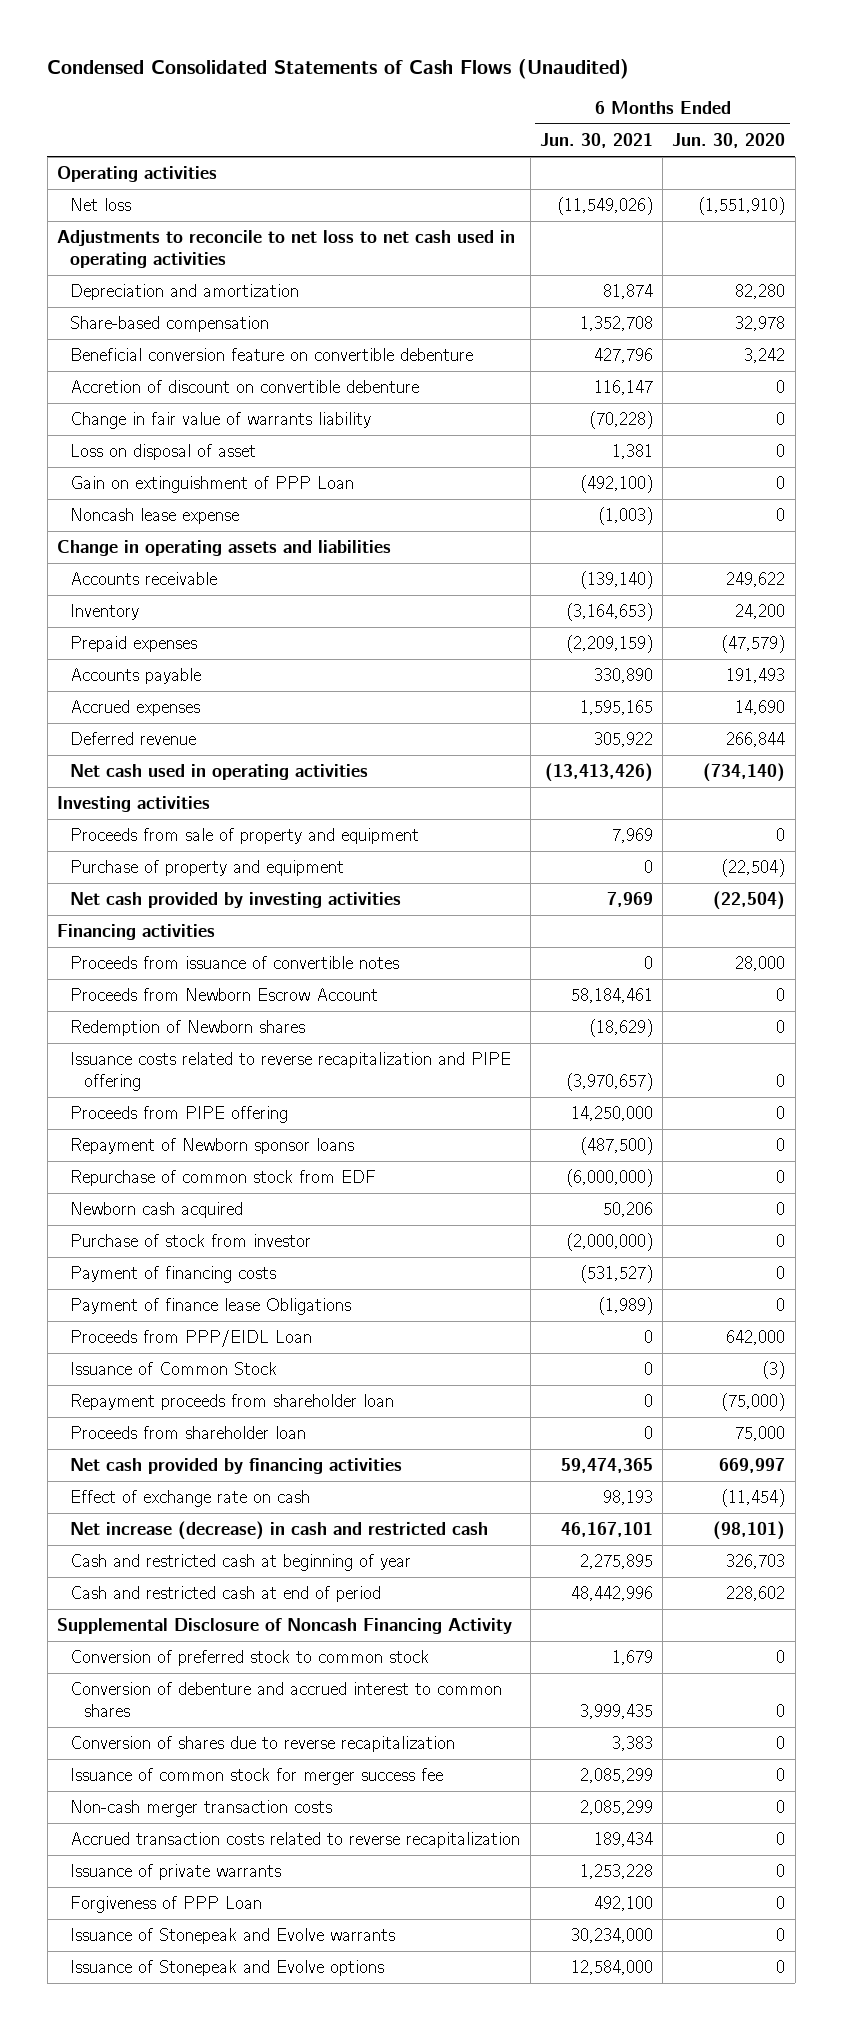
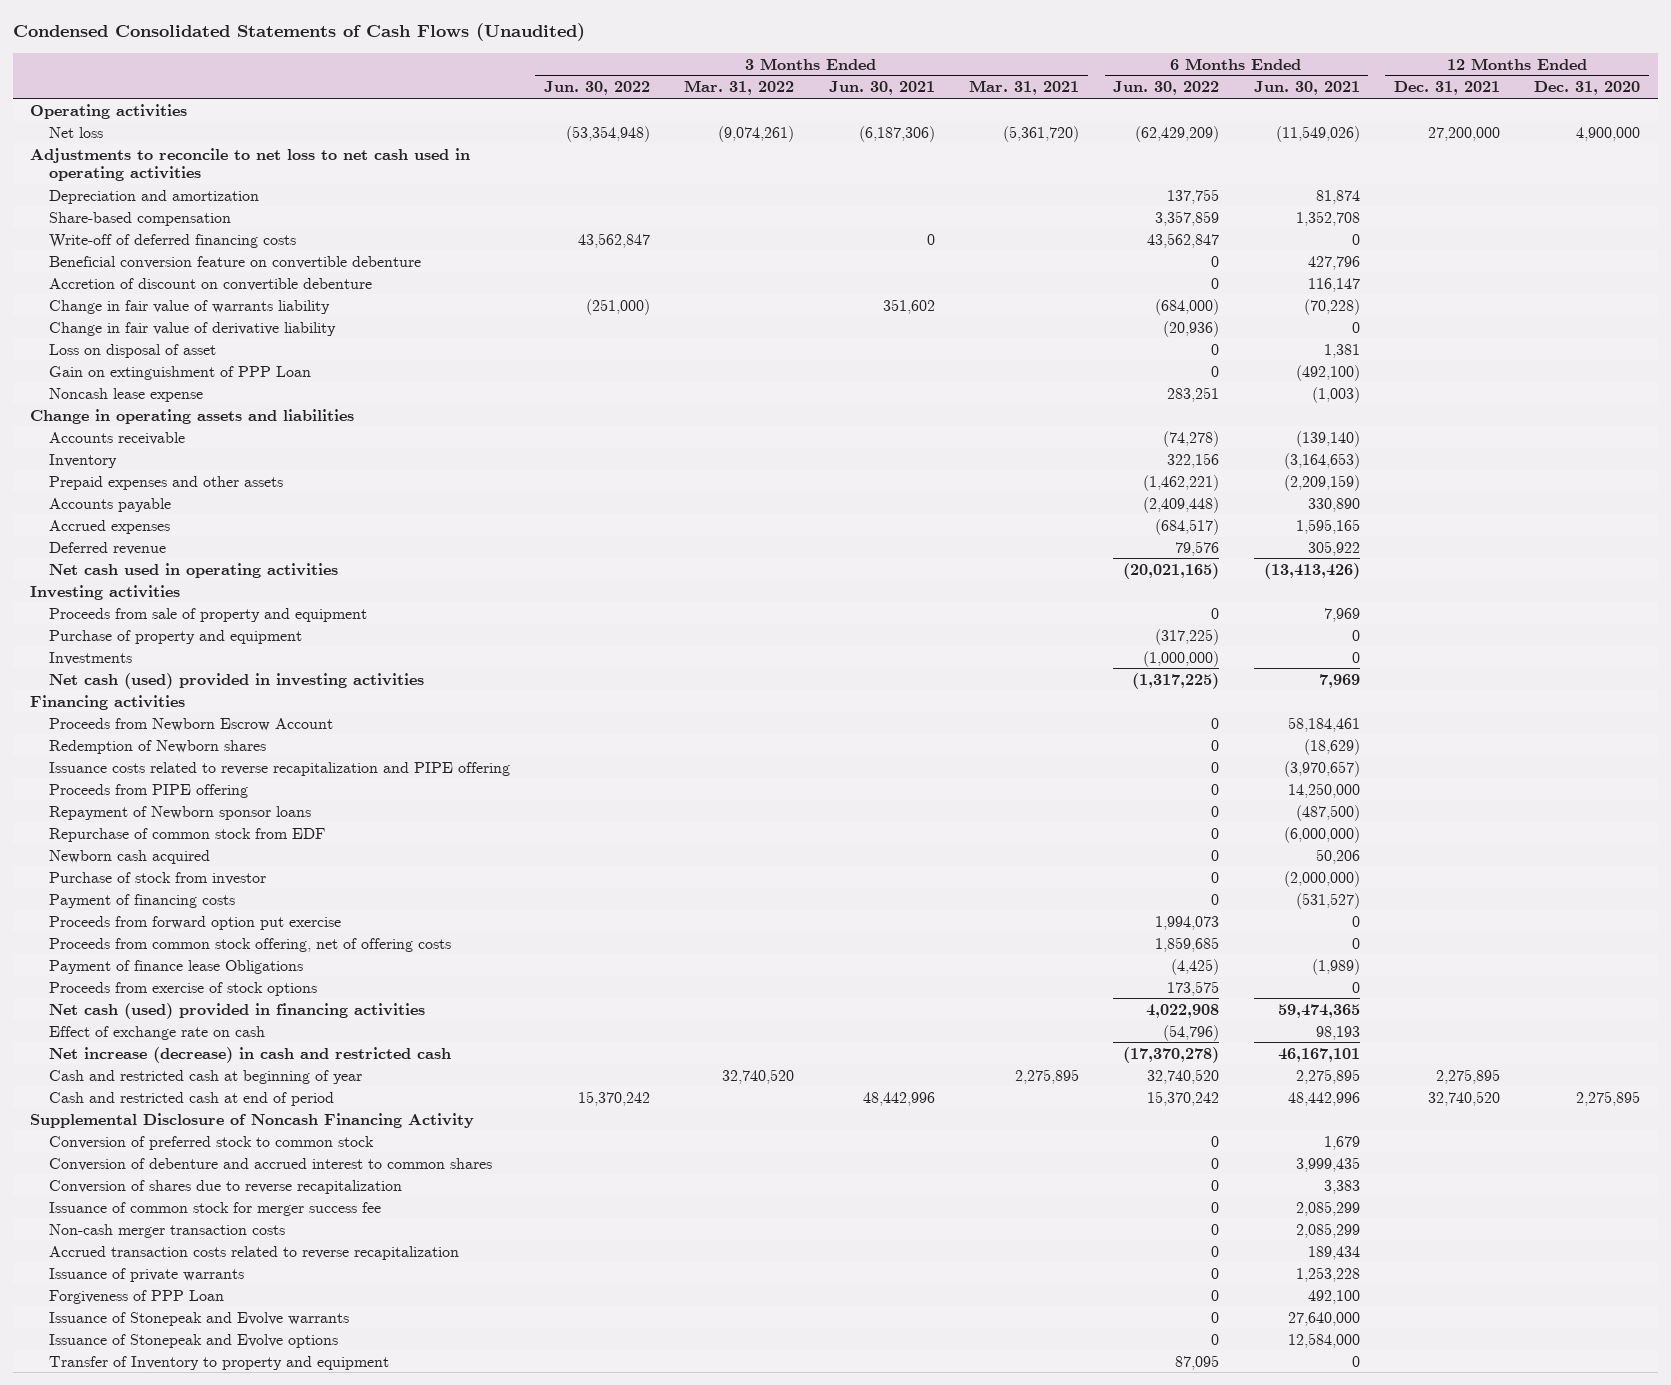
- | 6 Months Ended Jun. 30, 2021 | 6 Months Ended Jun. 30, 2020
+ | 3 Months Ended Jun. 30, 2022 | 3 Months Ended Mar. 31, 2022 | 3 Months Ended Jun. 30, 2021 | 3 Months Ended Mar. 31, 2021 | 6 Months Ended Jun. 30, 2022 | 6 Months Ended Jun. 30, 2021 | 12 Months Ended Dec. 31, 2021 | 12 Months Ended Dec. 31, 2020
+ Write-off of deferred financing costs | 43,562,847 | | 0 | | 43,562,847 | 0 | |
+ Change in fair value of derivative liability | | | | | (20,936) | 0 | |
- Prepaid expenses | (2,209,159) | (47,579)
+ Prepaid expenses and other assets | | | | | (1,462,221) | (2,209,159) | |
- Net cash provided by investing activities | 7,969 | (22,504)
+ Investments | | | | | (1,000,000) | 0 | |
+ Net cash (used) provided in investing activities | | | | | (1,317,225) | 7,969 | |
- Proceeds from issuance of convertible notes | 0 | 28,000
+ Proceeds from forward option put exercise | | | | | 1,994,073 | 0 | |
+ Proceeds from common stock offering, net of offering costs | | | | | 1,859,685 | 0 | |
- Proceeds from PPP/EIDL Loan | 0 | 642,000
- Issuance of Common Stock | 0 | (3)
- Repayment proceeds from shareholder loan | 0 | (75,000)
- Proceeds from shareholder loan | 0 | 75,000
- Net cash provided by financing activities | 59,474,365 | 669,997
+ Proceeds from exercise of stock options | | | | | 173,575 | 0 | |
+ Net cash (used) provided in financing activities | | | | | 4,022,908 | 59,474,365 | |
- Issuance of Stonepeak and Evolve warrants | 30,234,000 | 0
+ Issuance of Stonepeak and Evolve warrants | | | | | 0 | 27,640,000 | |
+ Transfer of Inventory to property and equipment | | | | | 87,095 | 0 | |

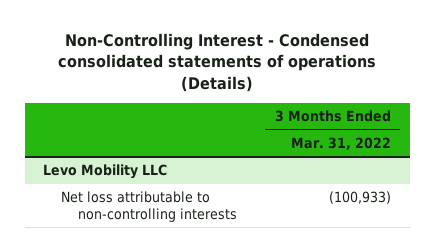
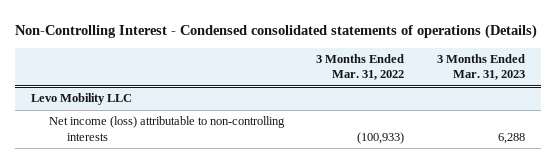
- | 3 Months Ended Mar. 31, 2022
+ | 3 Months Ended Mar. 31, 2022 | 3 Months Ended Mar. 31, 2023
@ Levo Mobility LLC
- Net loss attributable to non-controlling interests | (100,933)
+ Net income (loss) attributable to non-controlling interests | (100,933) | 6,288

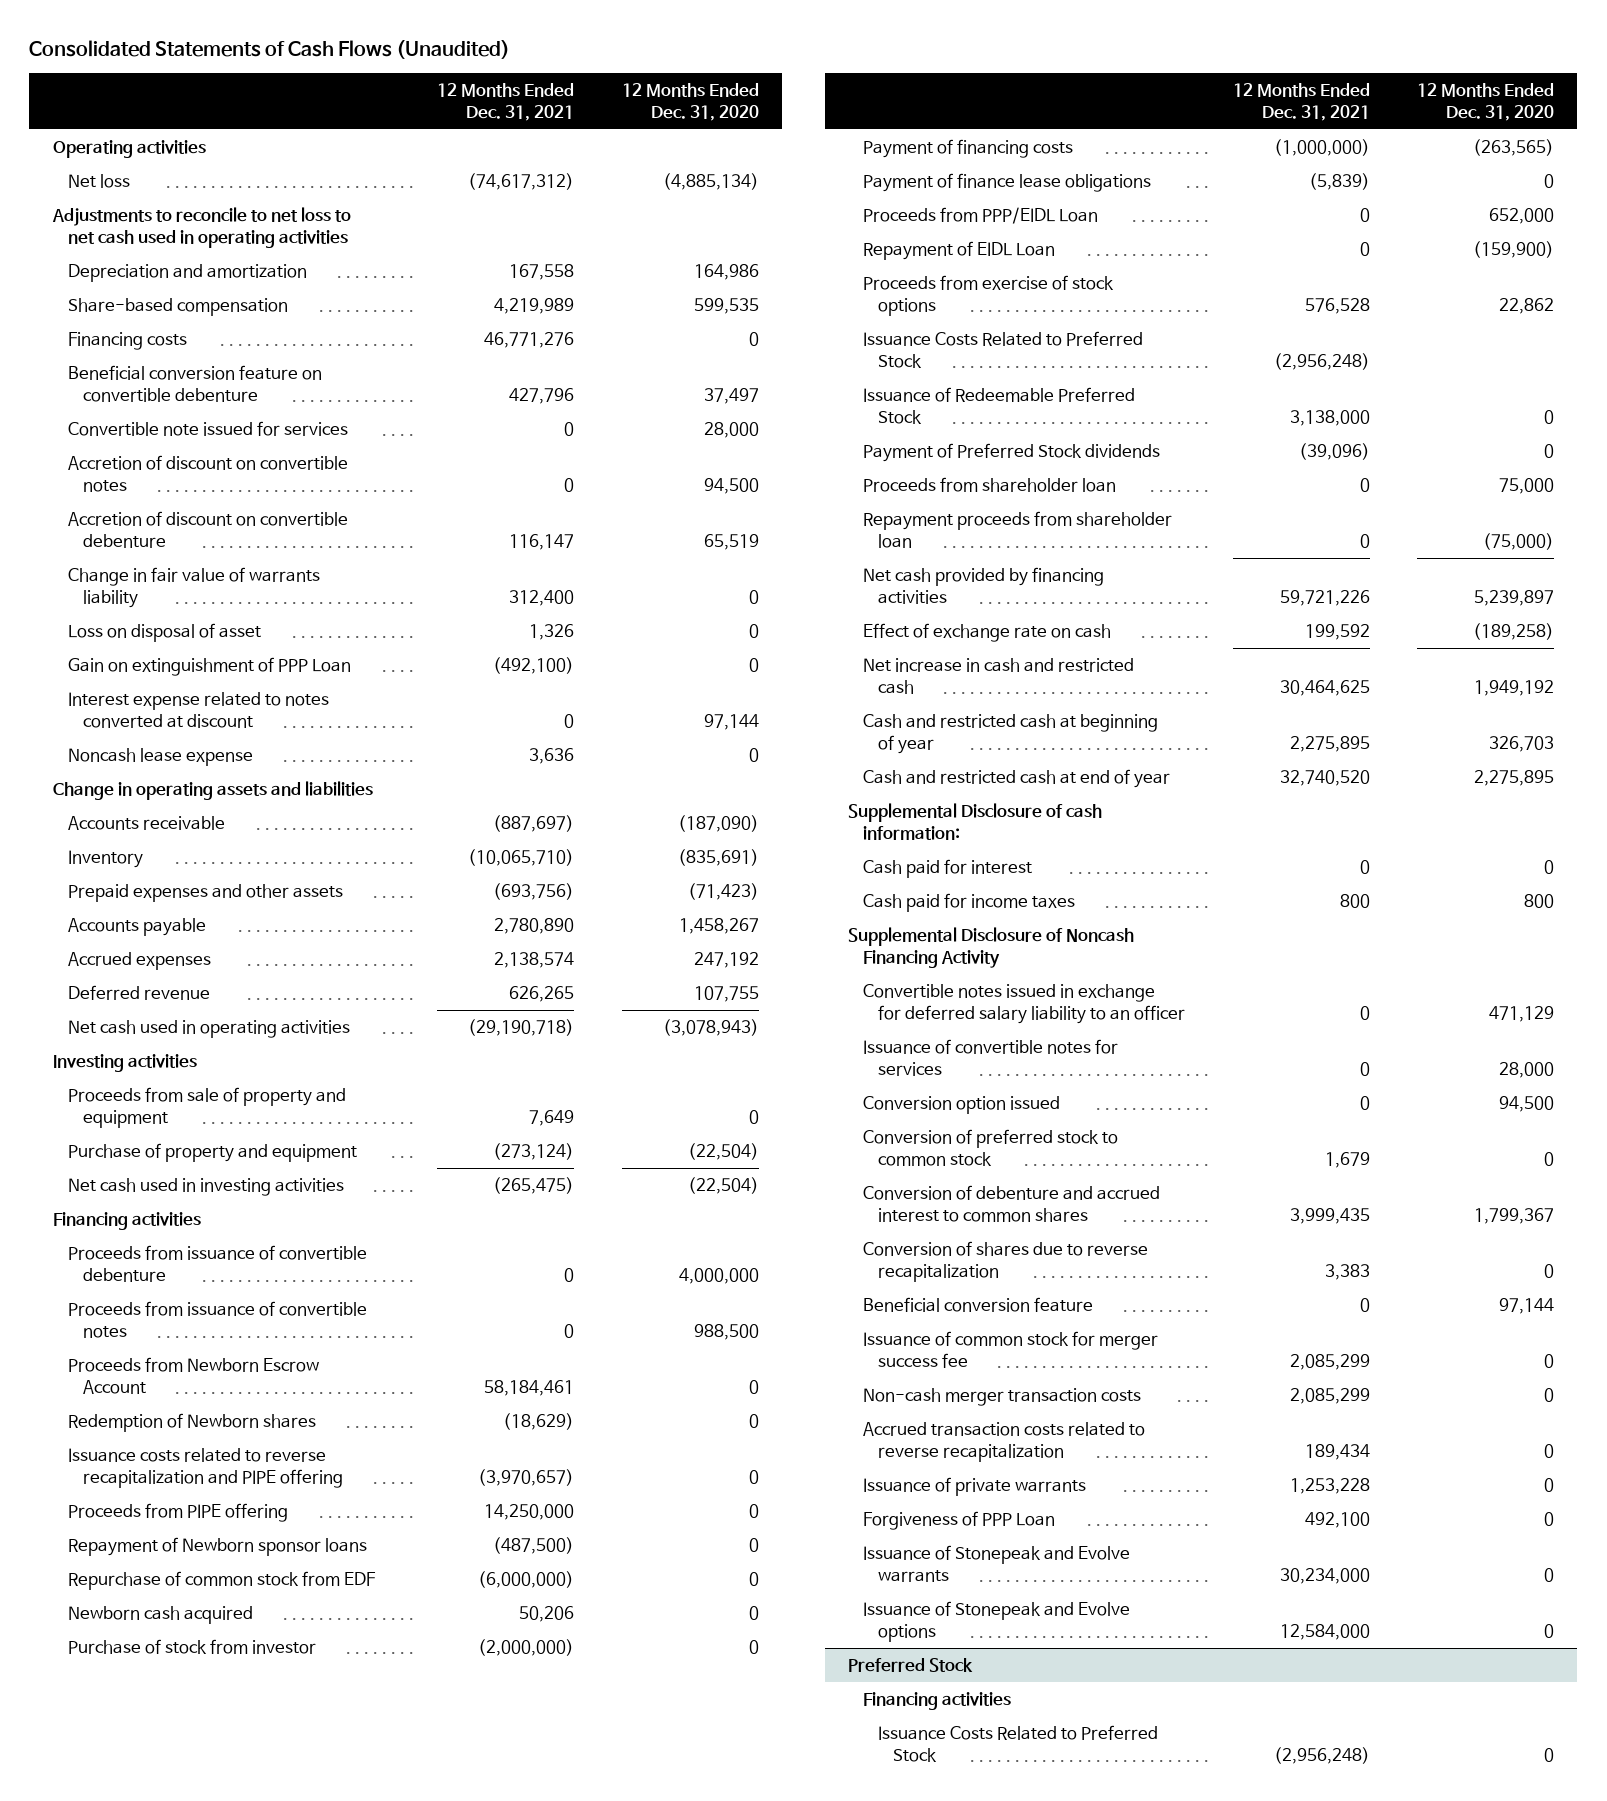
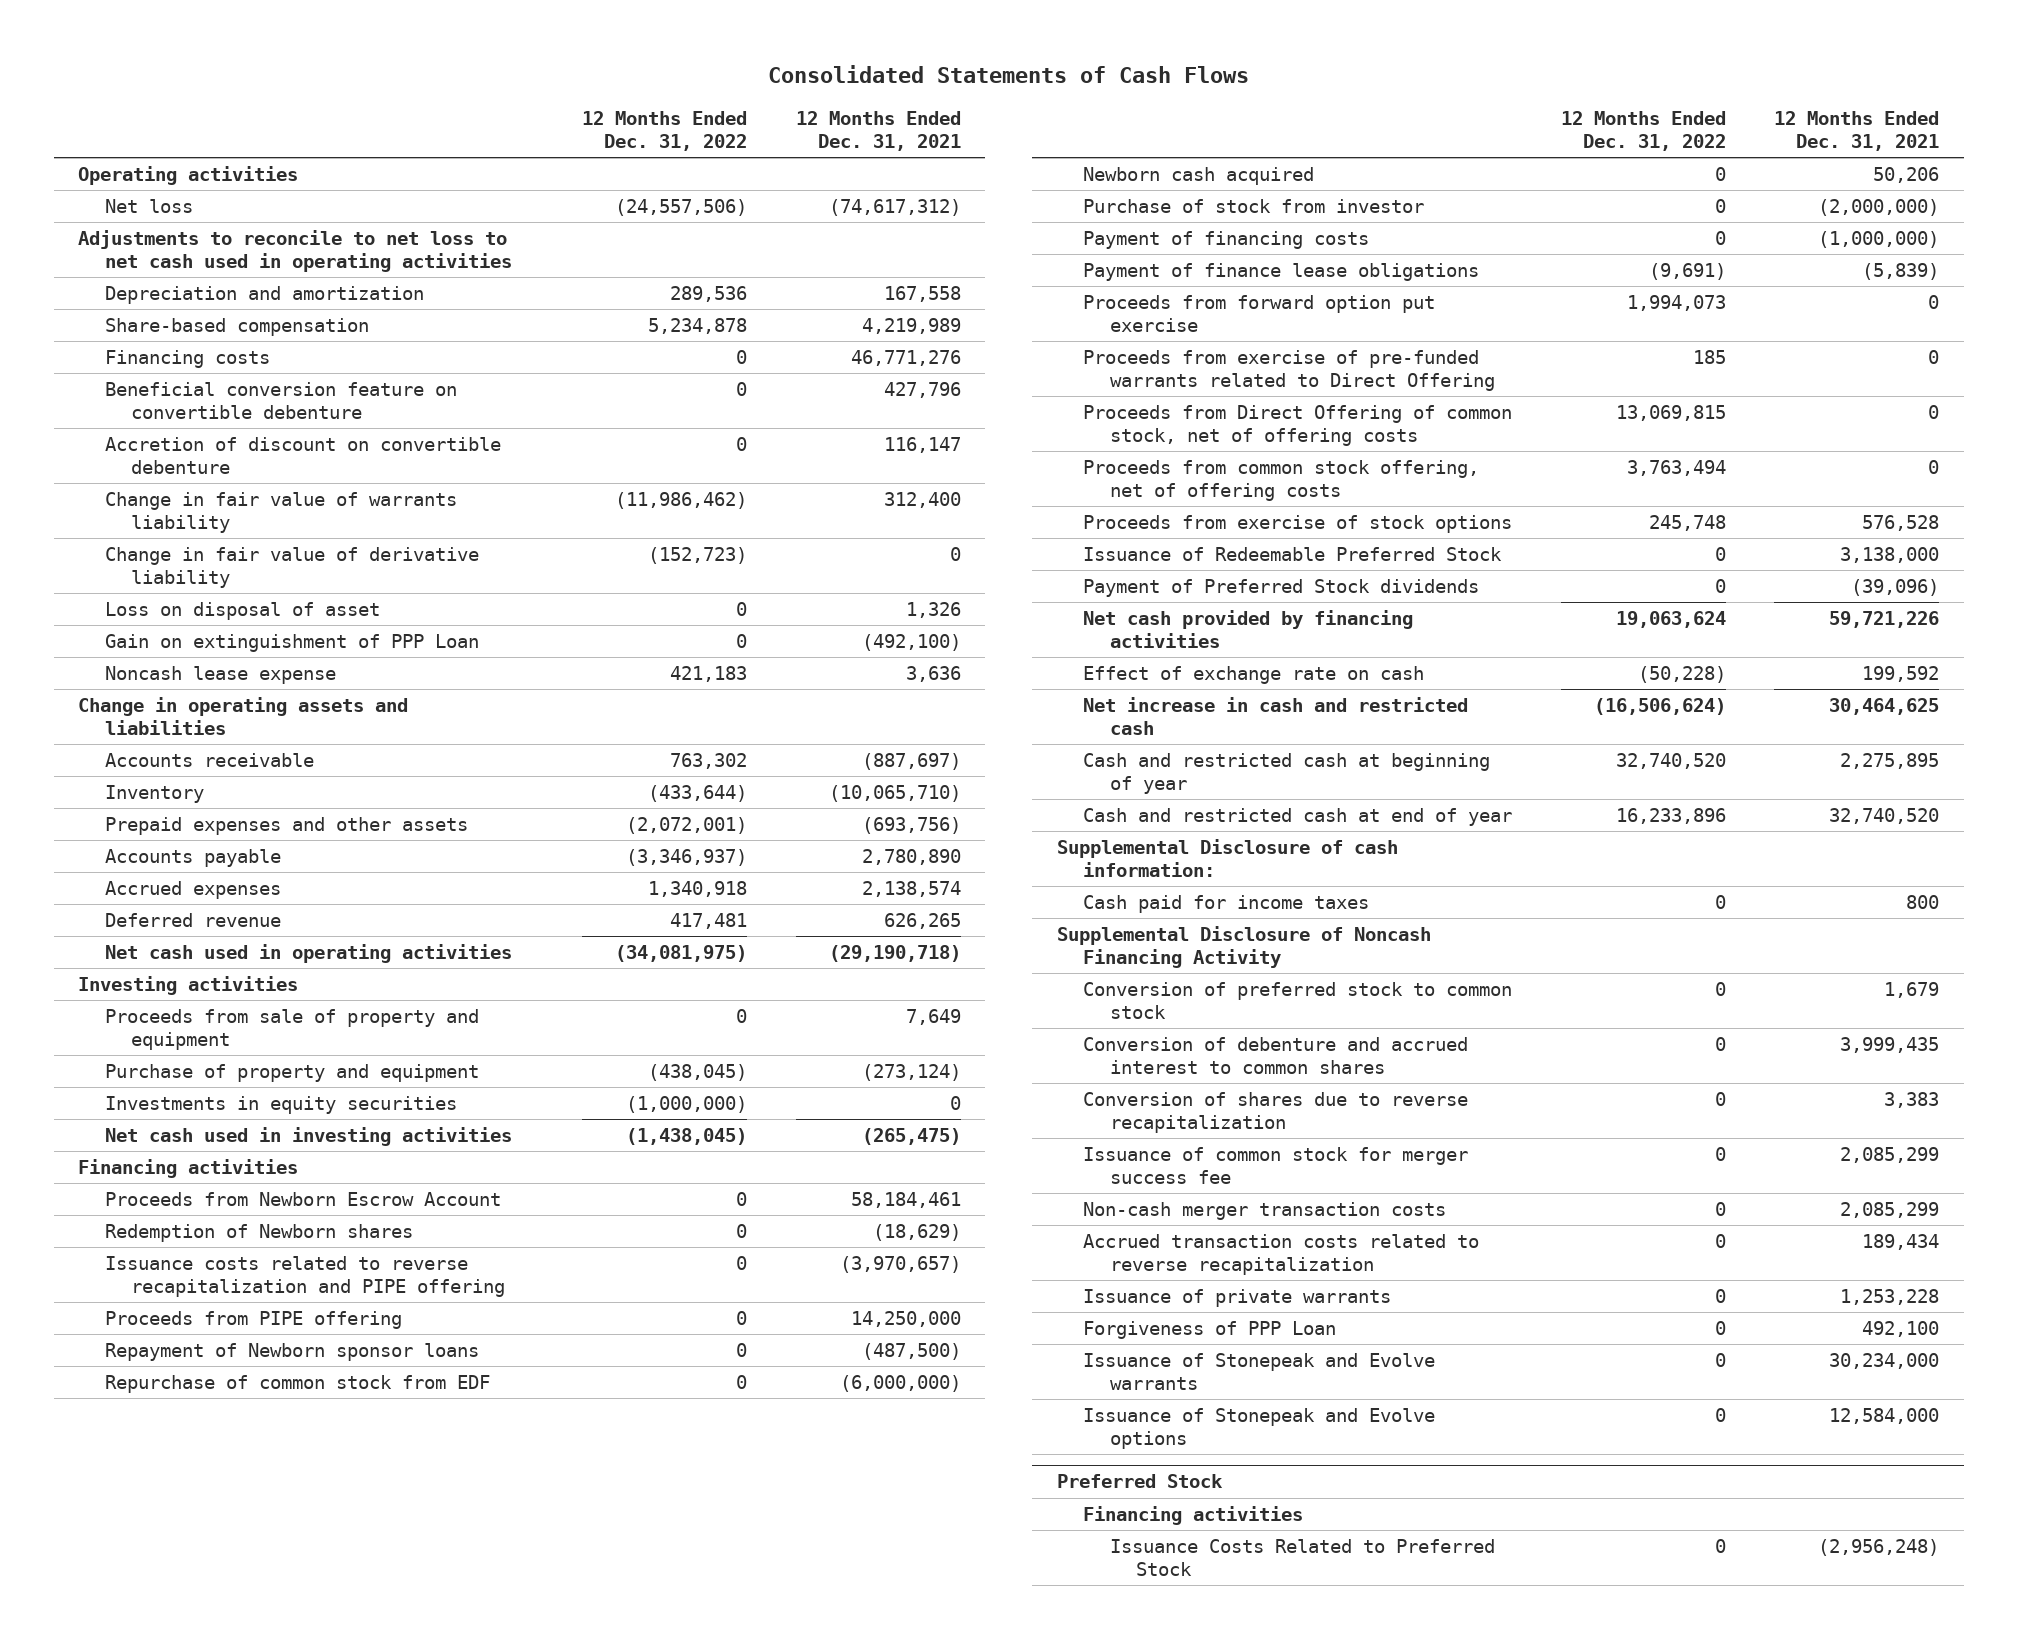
- Consolidated Statements of Cash Flows (Unaudited)
+ Consolidated Statements of Cash Flows
- | 12 Months Ended Dec. 31, 2021 | 12 Months Ended Dec. 31, 2020
+ | 12 Months Ended Dec. 31, 2022 | 12 Months Ended Dec. 31, 2021
- Convertible note issued for services | 0 | 28,000
- Accretion of discount on convertible notes | 0 | 94,500
+ Change in fair value of derivative liability | (152,723) | 0
- Interest expense related to notes converted at discount | 0 | 97,144
+ Investments in equity securities | (1,000,000) | 0
- Proceeds from issuance of convertible debenture | 0 | 4,000,000
- Proceeds from issuance of convertible notes | 0 | 988,500
- Proceeds from PPP/EIDL Loan | 0 | 652,000
- Repayment of EIDL Loan | 0 | (159,900)
+ Proceeds from forward option put exercise | 1,994,073 | 0
+ Proceeds from exercise of pre-funded warrants related to Direct Offering | 185 | 0
+ Proceeds from Direct Offering of common stock, net of offering costs | 13,069,815 | 0
+ Proceeds from common stock offering, net of offering costs | 3,763,494 | 0
- Issuance Costs Related to Preferred Stock | (2,956,248) |
- Proceeds from shareholder loan | 0 | 75,000
- Repayment proceeds from shareholder loan | 0 | (75,000)
- Cash paid for interest | 0 | 0
- Convertible notes issued in exchange for deferred salary liability to an officer | 0 | 471,129
- Issuance of convertible notes for services | 0 | 28,000
- Conversion option issued | 0 | 94,500
- Beneficial conversion feature | 0 | 97,144

